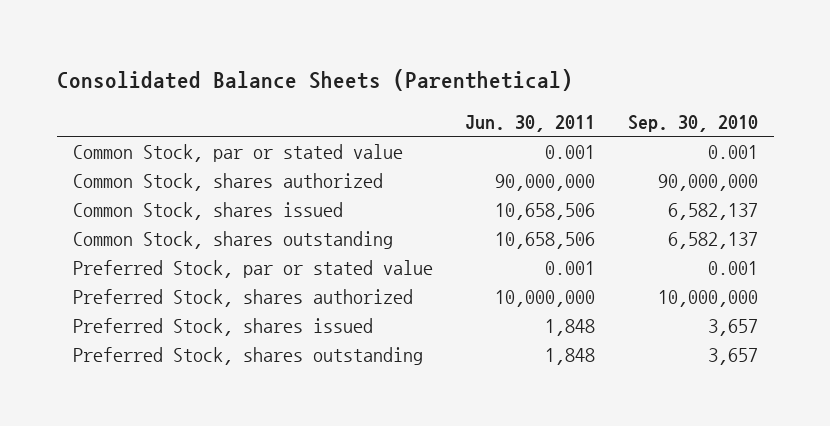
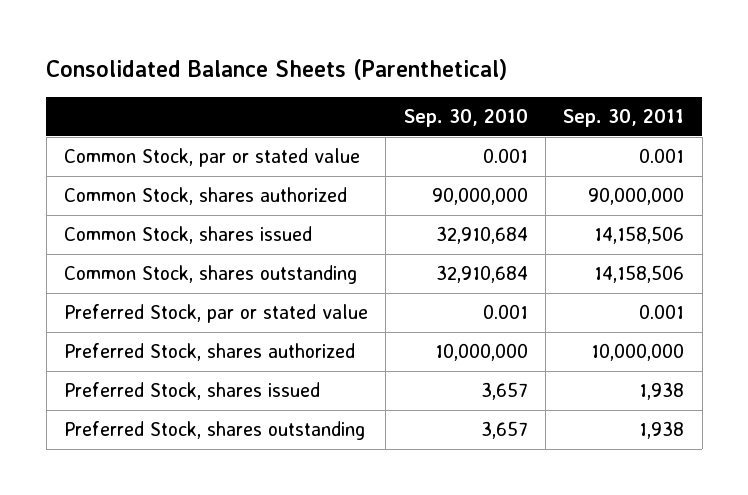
- | Jun. 30, 2011 | Sep. 30, 2010
+ | Sep. 30, 2010 | Sep. 30, 2011
- Common Stock, shares issued | 10,658,506 | 6,582,137
- Common Stock, shares outstanding | 10,658,506 | 6,582,137
+ Common Stock, shares issued | 32,910,684 | 14,158,506
+ Common Stock, shares outstanding | 32,910,684 | 14,158,506

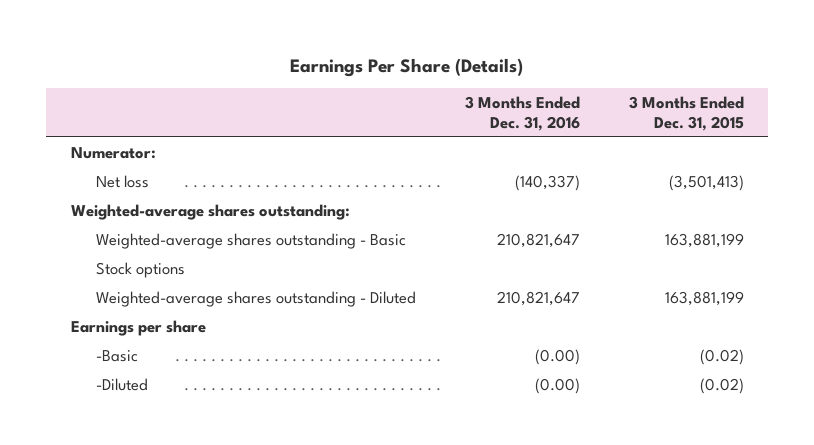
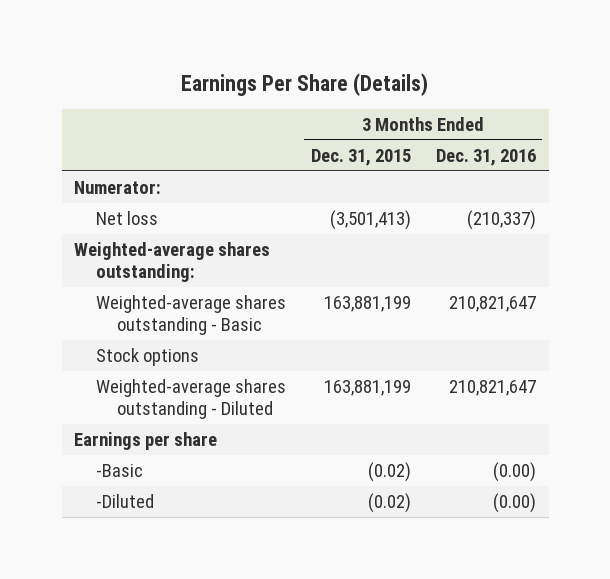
- | 3 Months Ended Dec. 31, 2016 | 3 Months Ended Dec. 31, 2015
+ | 3 Months Ended Dec. 31, 2015 | 3 Months Ended Dec. 31, 2016
- Net loss | (140,337) | (3,501,413)
+ Net loss | (3,501,413) | (210,337)

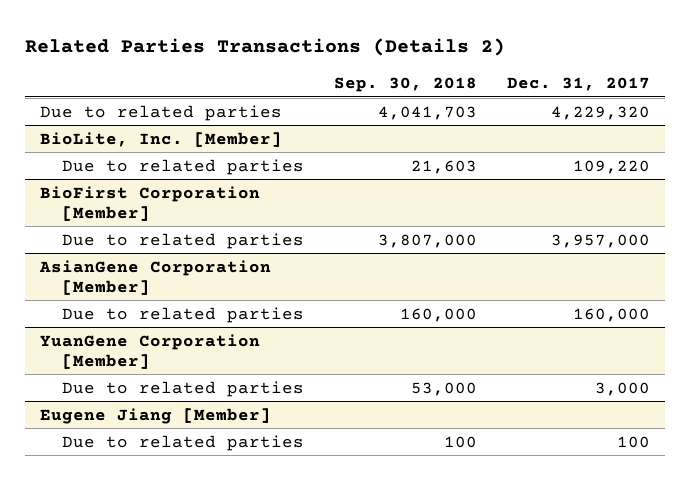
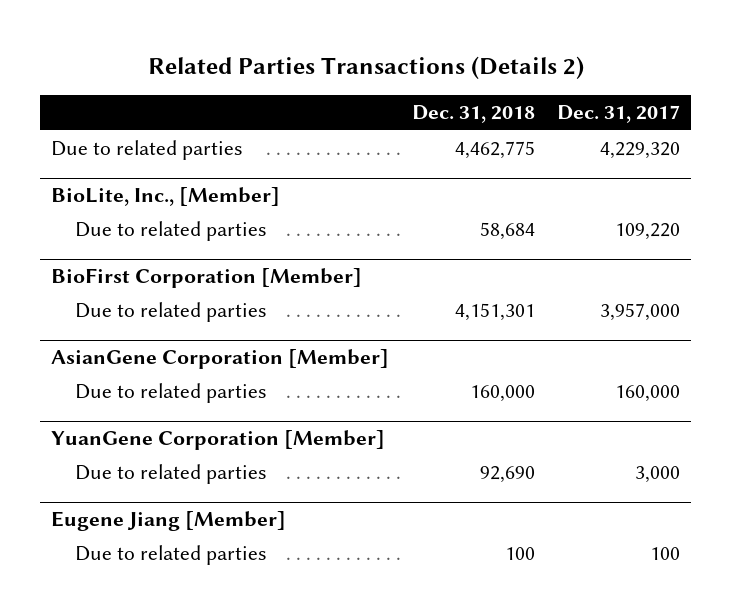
- | Sep. 30, 2018 | Dec. 31, 2017
+ | Dec. 31, 2018 | Dec. 31, 2017
- BioLite, Inc. [Member]
+ BioLite, Inc., [Member]

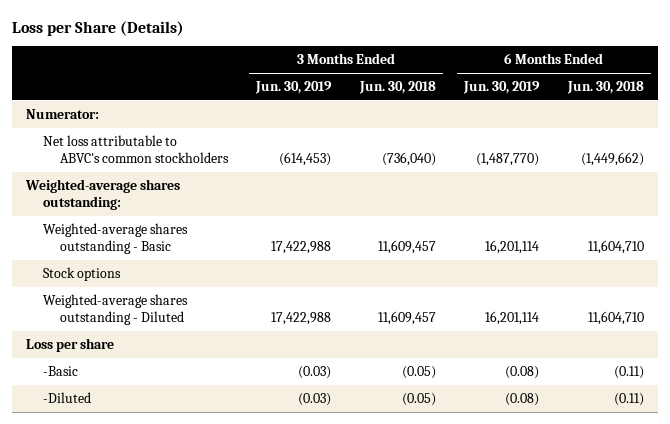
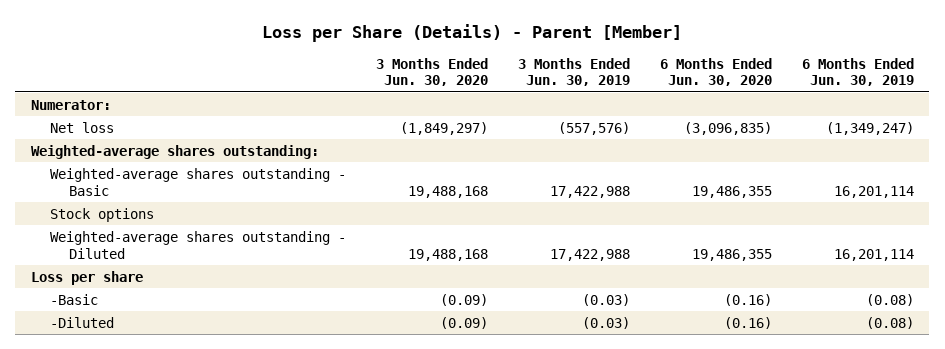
- Loss per Share (Details)
+ Loss per Share (Details) - Parent [Member]
- | 3 Months Ended Jun. 30, 2019 | 3 Months Ended Jun. 30, 2018 | 6 Months Ended Jun. 30, 2019 | 6 Months Ended Jun. 30, 2018
+ | 3 Months Ended Jun. 30, 2020 | 3 Months Ended Jun. 30, 2019 | 6 Months Ended Jun. 30, 2020 | 6 Months Ended Jun. 30, 2019
- Net loss attributable to ABVC's common stockholders | (614,453) | (736,040) | (1,487,770) | (1,449,662)
+ Net loss | (1,849,297) | (557,576) | (3,096,835) | (1,349,247)

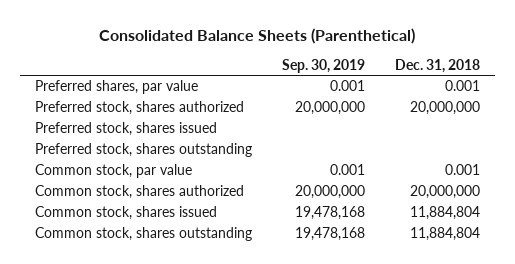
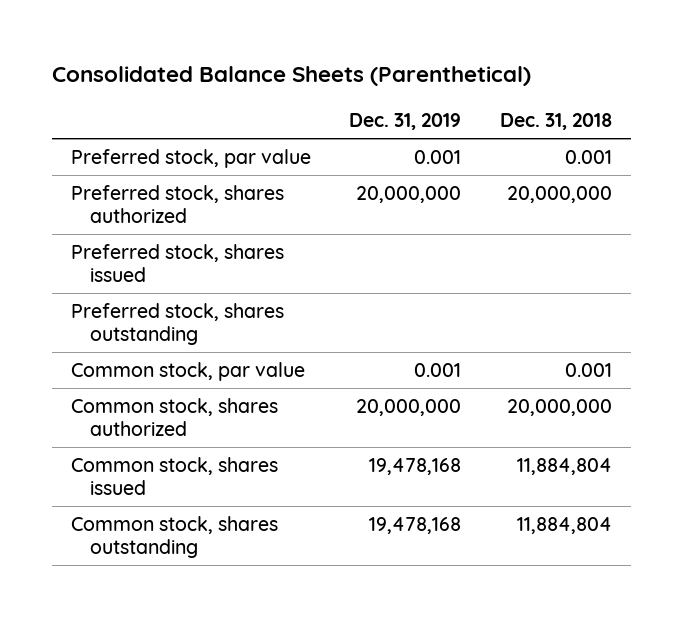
- | Sep. 30, 2019 | Dec. 31, 2018
+ | Dec. 31, 2019 | Dec. 31, 2018
- Preferred shares, par value | 0.001 | 0.001
+ Preferred stock, par value | 0.001 | 0.001

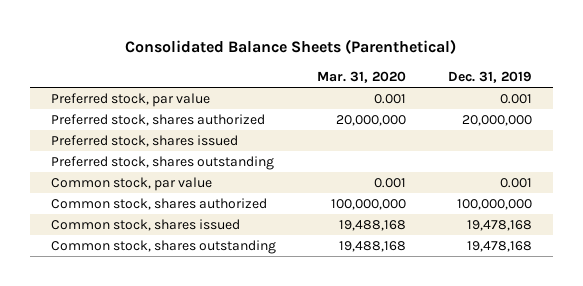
- | Dec. 31, 2019 | Dec. 31, 2018
+ | Mar. 31, 2020 | Dec. 31, 2019
- Common stock, shares authorized | 20,000,000 | 20,000,000
+ Common stock, shares authorized | 100,000,000 | 100,000,000

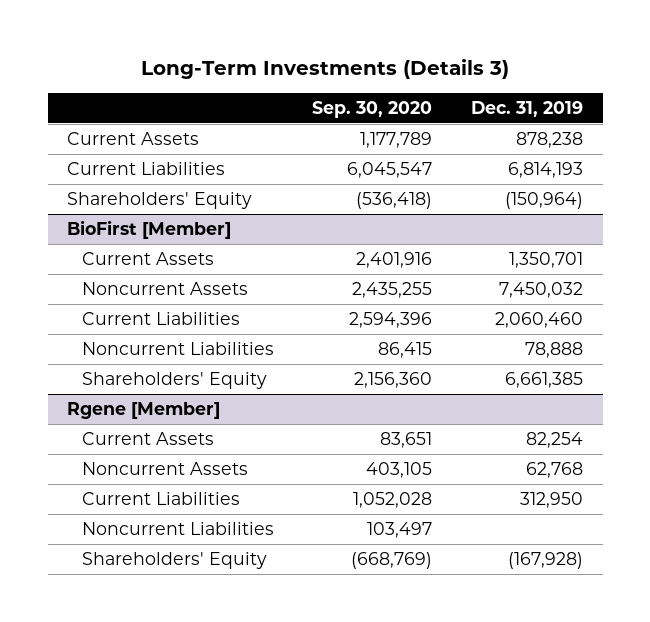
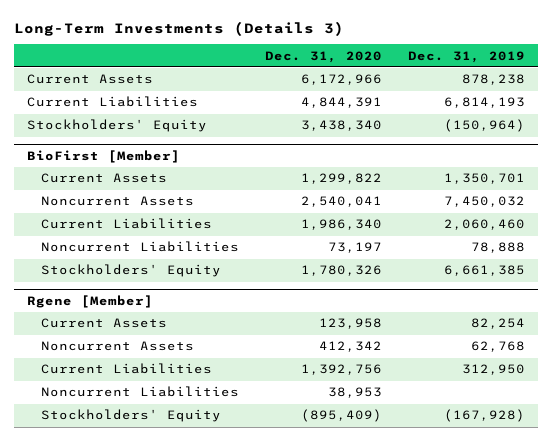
- | Sep. 30, 2020 | Dec. 31, 2019
+ | Dec. 31, 2020 | Dec. 31, 2019
- Shareholders' Equity | (536,418) | (150,964)
+ Stockholders' Equity | 3,438,340 | (150,964)
@ BioFirst [Member]
- Shareholders' Equity | 2,156,360 | 6,661,385
+ Stockholders' Equity | 1,780,326 | 6,661,385
@ Rgene [Member]
- Shareholders' Equity | (668,769) | (167,928)
+ Stockholders' Equity | (895,409) | (167,928)

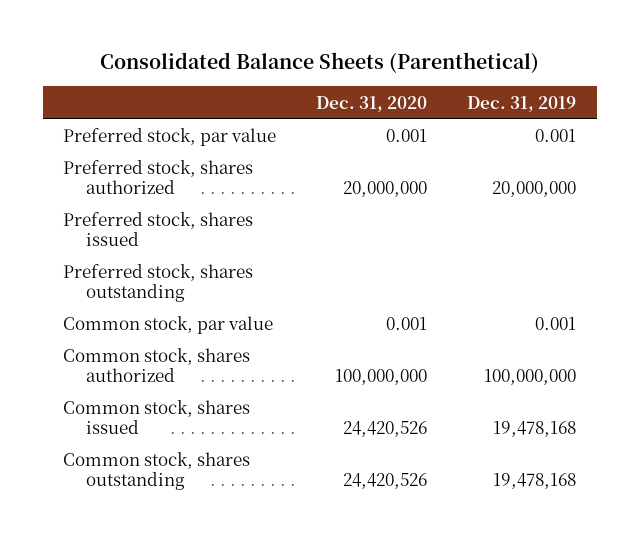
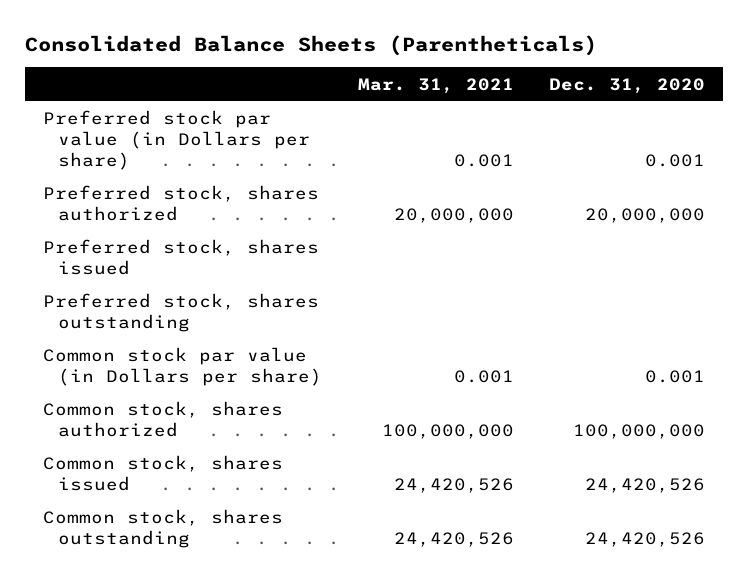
- Consolidated Balance Sheets (Parenthetical)
+ Consolidated Balance Sheets (Parentheticals)
- | Dec. 31, 2020 | Dec. 31, 2019
+ | Mar. 31, 2021 | Dec. 31, 2020
- Preferred stock, par value | 0.001 | 0.001
+ Preferred stock par value (in Dollars per share) | 0.001 | 0.001
- Common stock, par value | 0.001 | 0.001
+ Common stock par value (in Dollars per share) | 0.001 | 0.001

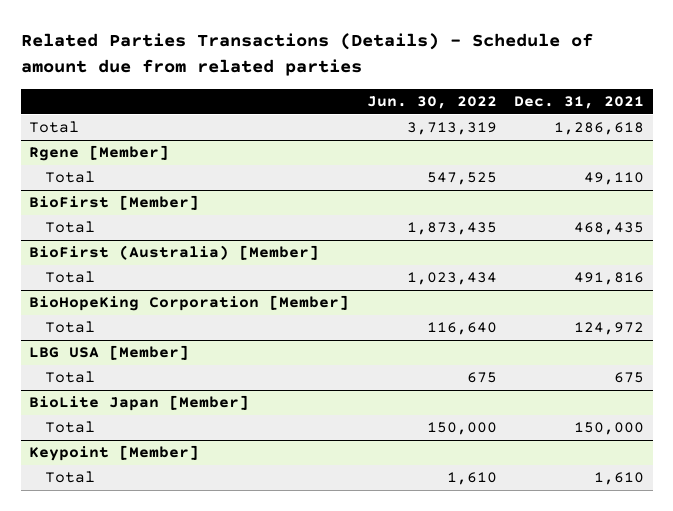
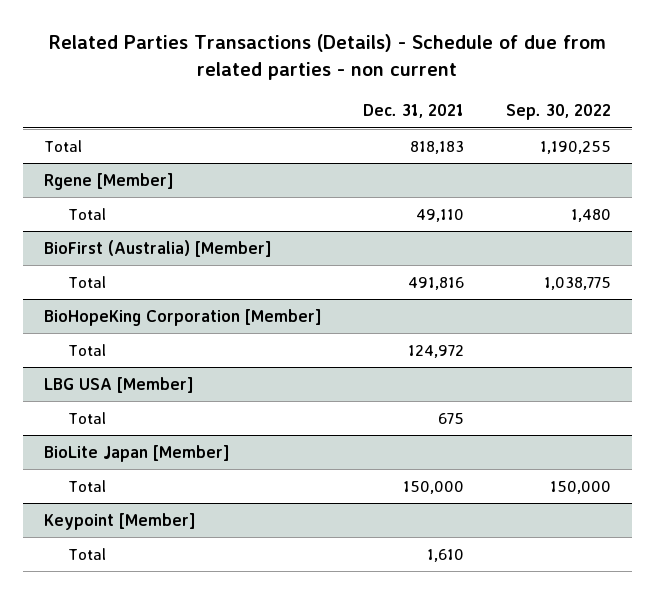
- Related Parties Transactions (Details) - Schedule of amount due from related parties
+ Related Parties Transactions (Details) - Schedule of due from related parties - non current
- | Jun. 30, 2022 | Dec. 31, 2021
+ | Dec. 31, 2021 | Sep. 30, 2022
- Total | 3,713,319 | 1,286,618
+ Total | 818,183 | 1,190,255
- BioFirst [Member]
- Total | 1,873,435 | 468,435

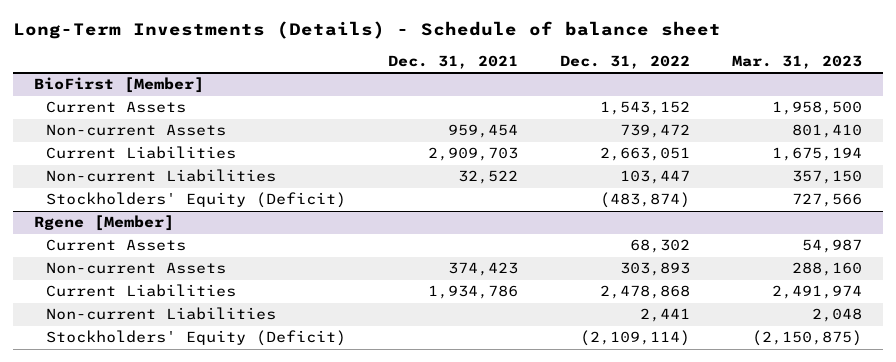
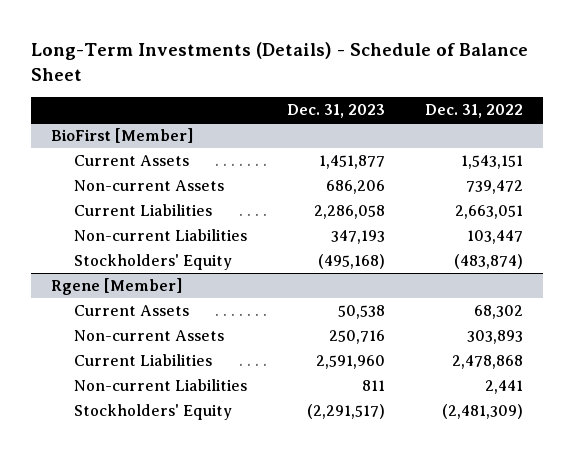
- Long-Term Investments (Details) - Schedule of balance sheet
+ Long-Term Investments (Details) - Schedule of Balance Sheet
- | Dec. 31, 2021 | Dec. 31, 2022 | Mar. 31, 2023
+ | Dec. 31, 2023 | Dec. 31, 2022
@ BioFirst [Member]
- Current Assets | | 1,543,152 | 1,958,500
+ Current Assets | 1,451,877 | 1,543,151
- Stockholders' Equity (Deficit) | | (483,874) | 727,566
+ Stockholders' Equity | (495,168) | (483,874)
@ Rgene [Member]
- Stockholders' Equity (Deficit) | | (2,109,114) | (2,150,875)
+ Stockholders' Equity | (2,291,517) | (2,481,309)

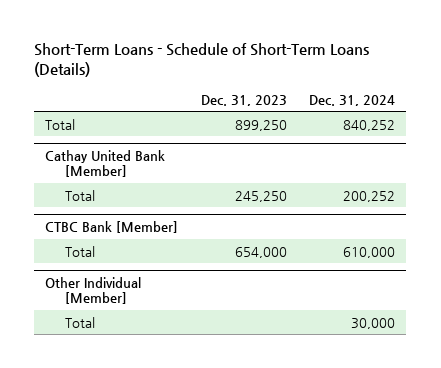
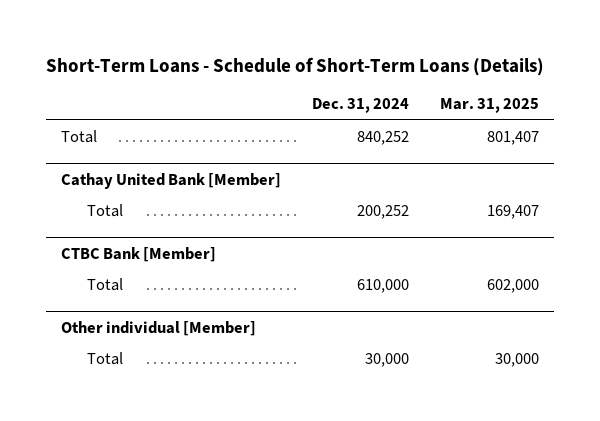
- | Dec. 31, 2023 | Dec. 31, 2024
+ | Dec. 31, 2024 | Mar. 31, 2025
- Other Individual [Member]
+ Other individual [Member]

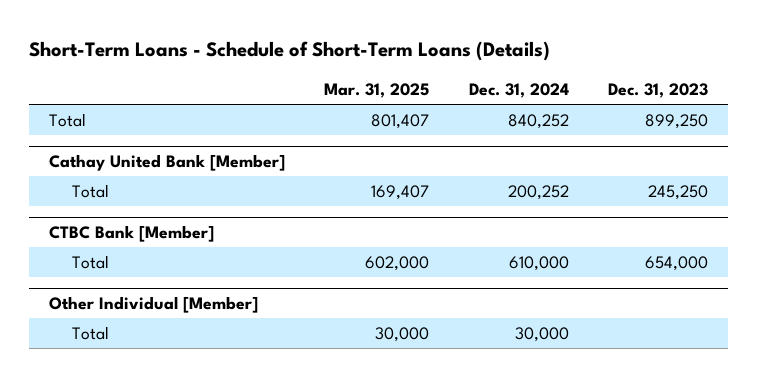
- | Dec. 31, 2024 | Mar. 31, 2025
+ | Mar. 31, 2025 | Dec. 31, 2024 | Dec. 31, 2023
- Other individual [Member]
+ Other Individual [Member]

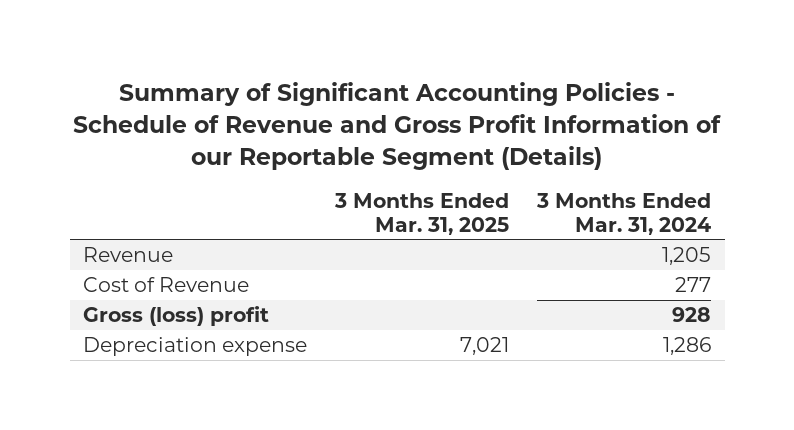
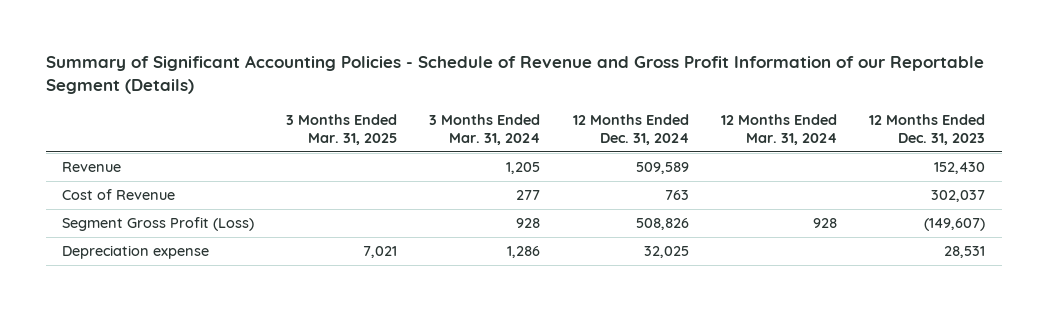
- | 3 Months Ended Mar. 31, 2025 | 3 Months Ended Mar. 31, 2024
+ | 3 Months Ended Mar. 31, 2025 | 3 Months Ended Mar. 31, 2024 | 12 Months Ended Dec. 31, 2024 | 12 Months Ended Mar. 31, 2024 | 12 Months Ended Dec. 31, 2023
- Gross (loss) profit | | 928
+ Segment Gross Profit (Loss) | | 928 | 508,826 | 928 | (149,607)

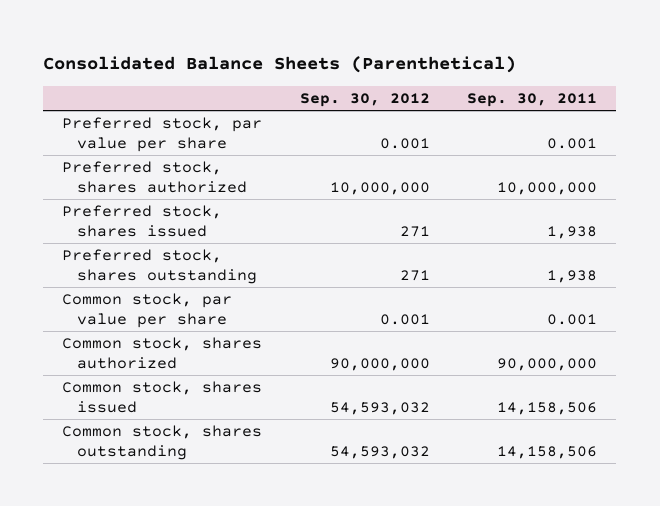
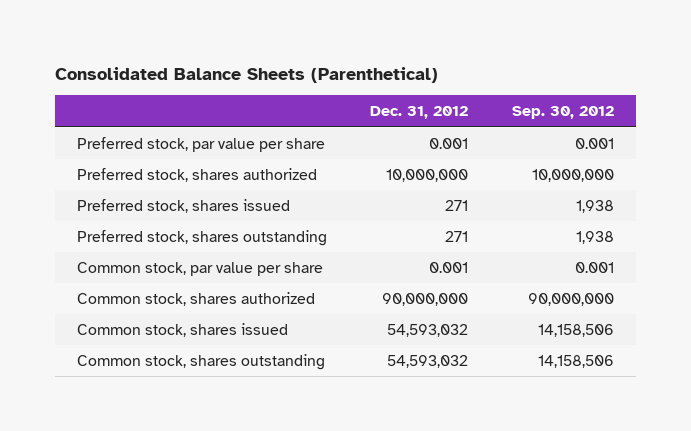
- | Sep. 30, 2012 | Sep. 30, 2011
+ | Dec. 31, 2012 | Sep. 30, 2012
- Preferred stock, shares issued | 271 | 1,938
- Preferred stock, shares outstanding | 271 | 1,938
+ Preferred stock, shares issued | 271 | 1,938
+ Preferred stock, shares outstanding | 271 | 1,938
- Common stock, shares issued | 54,593,032 | 14,158,506
- Common stock, shares outstanding | 54,593,032 | 14,158,506
+ Common stock, shares issued | 54,593,032 | 14,158,506
+ Common stock, shares outstanding | 54,593,032 | 14,158,506

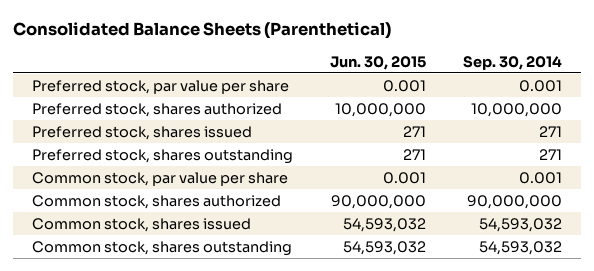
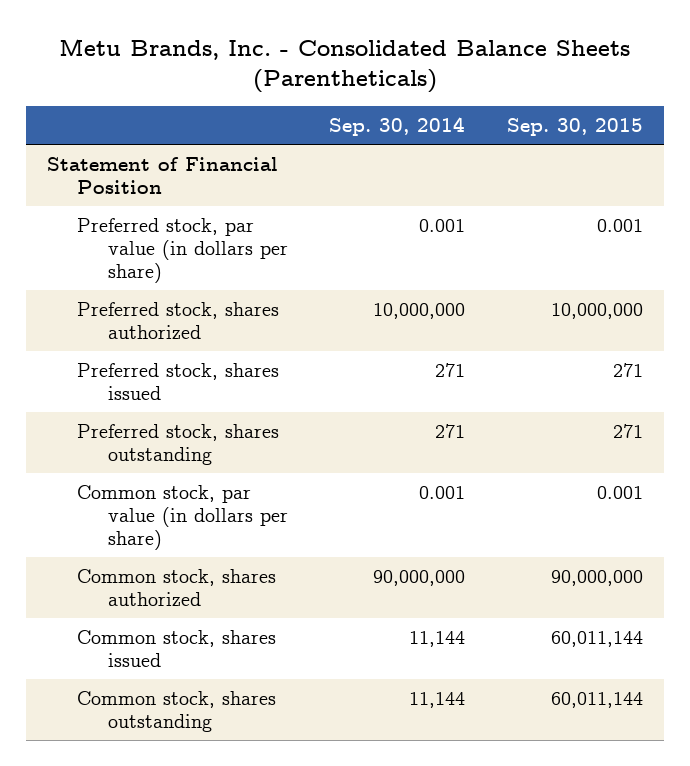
- Consolidated Balance Sheets (Parenthetical)
+ Metu Brands, Inc. - Consolidated Balance Sheets (Parentheticals)
- | Jun. 30, 2015 | Sep. 30, 2014
+ | Sep. 30, 2014 | Sep. 30, 2015
- Preferred stock, par value per share | 0.001 | 0.001
+ Statement of Financial Position
+ Preferred stock, par value (in dollars per share) | 0.001 | 0.001
- Common stock, par value per share | 0.001 | 0.001
+ Common stock, par value (in dollars per share) | 0.001 | 0.001
- Common stock, shares issued | 54,593,032 | 54,593,032
- Common stock, shares outstanding | 54,593,032 | 54,593,032
+ Common stock, shares issued | 11,144 | 60,011,144
+ Common stock, shares outstanding | 11,144 | 60,011,144

